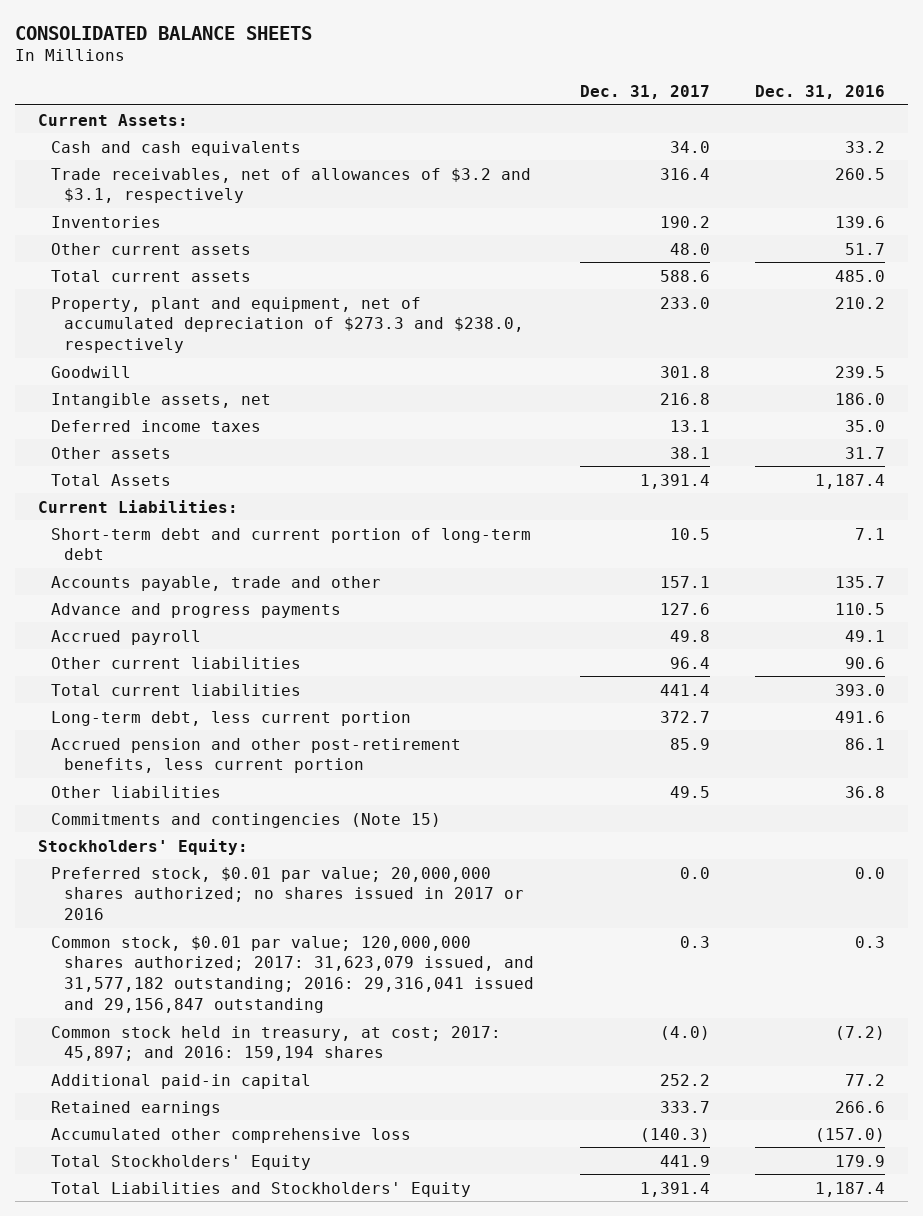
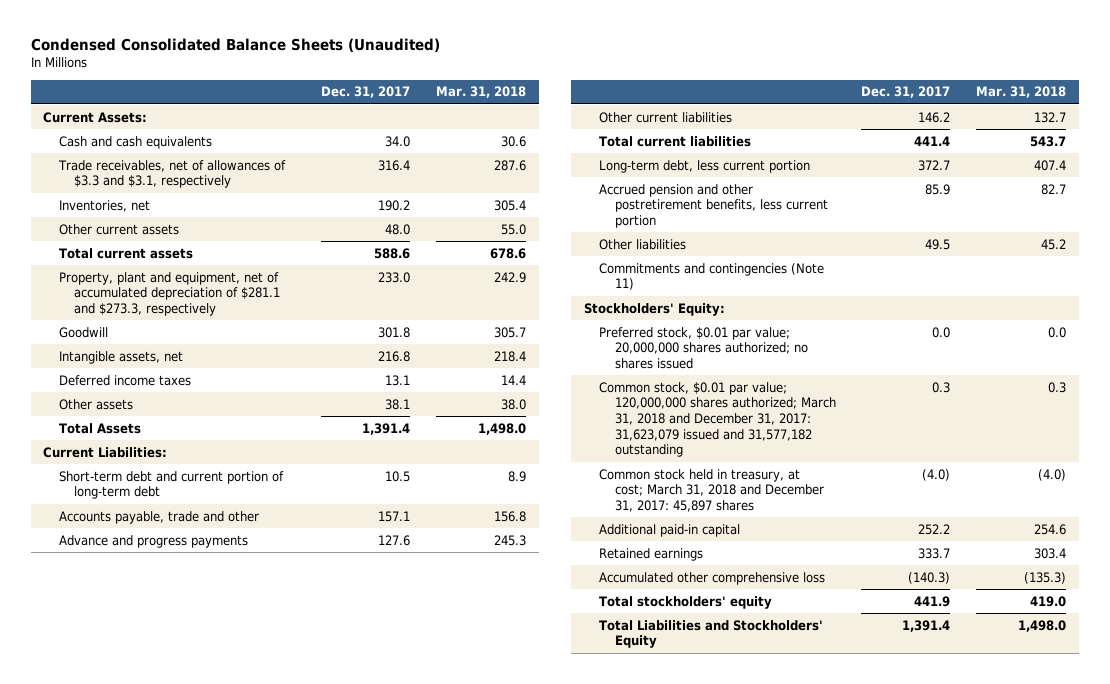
- CONSOLIDATED BALANCE SHEETS
+ Condensed Consolidated Balance Sheets (Unaudited)
- | Dec. 31, 2017 | Dec. 31, 2016
+ | Dec. 31, 2017 | Mar. 31, 2018
- Trade receivables, net of allowances of $3.2 and $3.1, respectively | 316.4 | 260.5
- Inventories | 190.2 | 139.6
+ Trade receivables, net of allowances of $3.3 and $3.1, respectively | 316.4 | 287.6
+ Inventories, net | 190.2 | 305.4
- Property, plant and equipment, net of accumulated depreciation of $273.3 and $238.0, respectively | 233.0 | 210.2
+ Property, plant and equipment, net of accumulated depreciation of $281.1 and $273.3, respectively | 233.0 | 242.9
- Accrued payroll | 49.8 | 49.1
- Other current liabilities | 96.4 | 90.6
+ Other current liabilities | 146.2 | 132.7
- Accrued pension and other post-retirement benefits, less current portion | 85.9 | 86.1
+ Accrued pension and other postretirement benefits, less current portion | 85.9 | 82.7
- Commitments and contingencies (Note 15)
+ Commitments and contingencies (Note 11)
- Preferred stock, $0.01 par value; 20,000,000 shares authorized; no shares issued in 2017 or 2016 | 0.0 | 0.0
- Common stock, $0.01 par value; 120,000,000 shares authorized; 2017: 31,623,079 issued, and 31,577,182 outstanding; 2016: 29,316,041 issued and 29,156,847 outstanding | 0.3 | 0.3
- Common stock held in treasury, at cost; 2017: 45,897; and 2016: 159,194 shares | (4.0) | (7.2)
+ Preferred stock, $0.01 par value; 20,000,000 shares authorized; no shares issued | 0.0 | 0.0
+ Common stock, $0.01 par value; 120,000,000 shares authorized; March 31, 2018 and December 31, 2017: 31,623,079 issued and 31,577,182 outstanding | 0.3 | 0.3
+ Common stock held in treasury, at cost; March 31, 2018 and December 31, 2017: 45,897 shares | (4.0) | (4.0)
- Total Stockholders' Equity | 441.9 | 179.9
+ Total stockholders' equity | 441.9 | 419.0

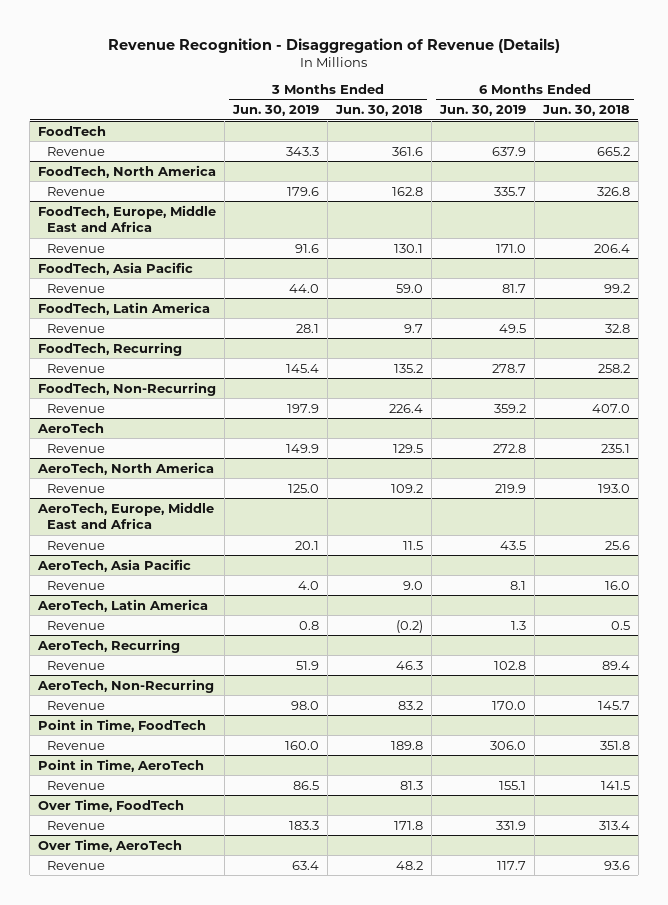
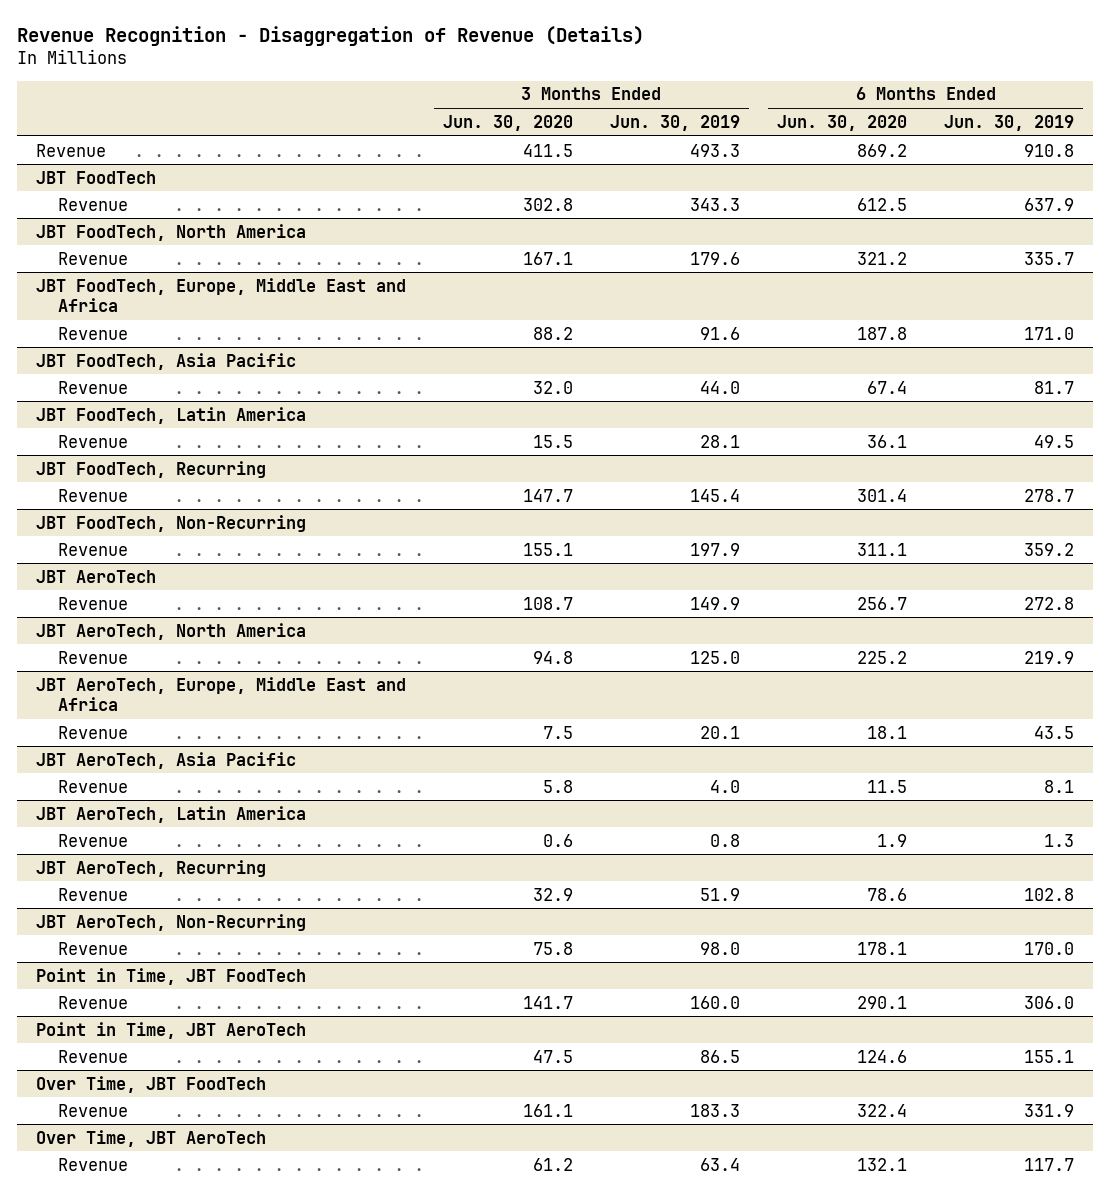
- | 3 Months Ended Jun. 30, 2019 | 3 Months Ended Jun. 30, 2018 | 6 Months Ended Jun. 30, 2019 | 6 Months Ended Jun. 30, 2018
+ | 3 Months Ended Jun. 30, 2020 | 3 Months Ended Jun. 30, 2019 | 6 Months Ended Jun. 30, 2020 | 6 Months Ended Jun. 30, 2019
- FoodTech
+ Revenue | 411.5 | 493.3 | 869.2 | 910.8
+ JBT FoodTech
- FoodTech, North America
+ JBT FoodTech, North America
- FoodTech, Europe, Middle East and Africa
+ JBT FoodTech, Europe, Middle East and Africa
- FoodTech, Asia Pacific
+ JBT FoodTech, Asia Pacific
- FoodTech, Latin America
+ JBT FoodTech, Latin America
- FoodTech, Recurring
+ JBT FoodTech, Recurring
- FoodTech, Non-Recurring
+ JBT FoodTech, Non-Recurring
- AeroTech
+ JBT AeroTech
- AeroTech, North America
+ JBT AeroTech, North America
- AeroTech, Europe, Middle East and Africa
+ JBT AeroTech, Europe, Middle East and Africa
- AeroTech, Asia Pacific
+ JBT AeroTech, Asia Pacific
- AeroTech, Latin America
+ JBT AeroTech, Latin America
- AeroTech, Recurring
+ JBT AeroTech, Recurring
- AeroTech, Non-Recurring
+ JBT AeroTech, Non-Recurring
- Point in Time, FoodTech
+ Point in Time, JBT FoodTech
- Point in Time, AeroTech
+ Point in Time, JBT AeroTech
- Over Time, FoodTech
+ Over Time, JBT FoodTech
- Over Time, AeroTech
+ Over Time, JBT AeroTech

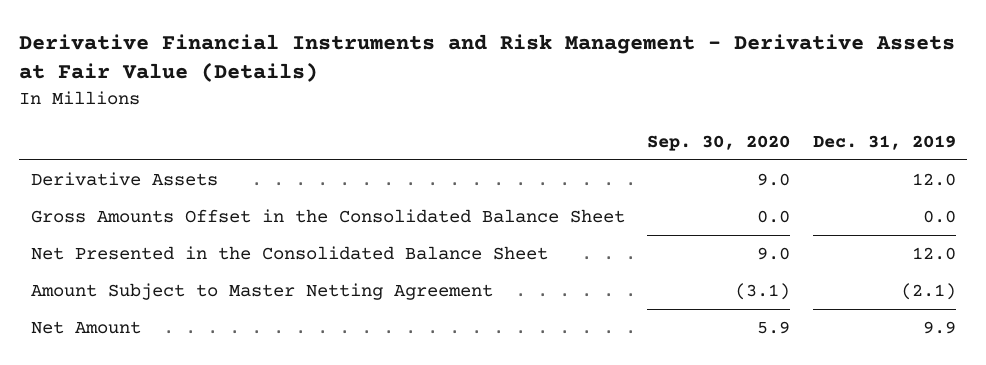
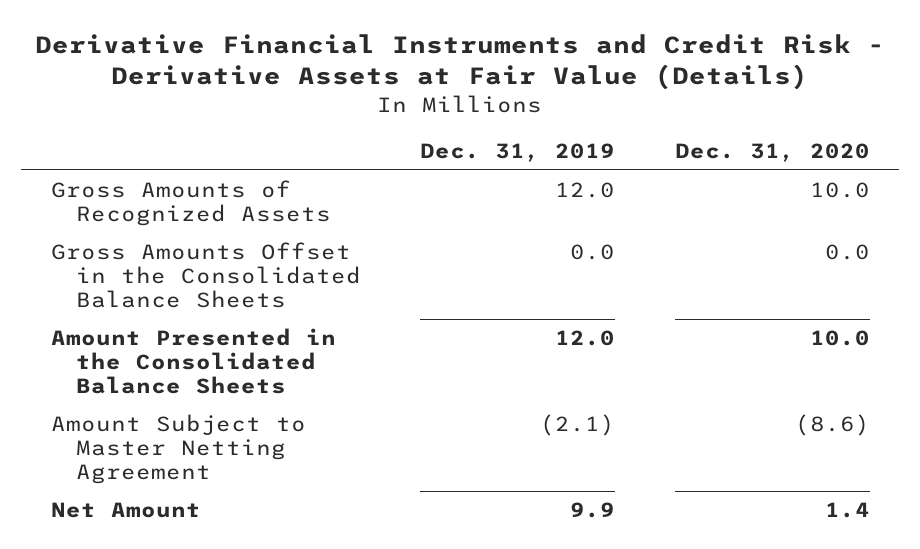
- Derivative Financial Instruments and Risk Management - Derivative Assets at Fair Value (Details)
+ Derivative Financial Instruments and Credit Risk - Derivative Assets at Fair Value (Details)
- | Sep. 30, 2020 | Dec. 31, 2019
+ | Dec. 31, 2019 | Dec. 31, 2020
- Derivative Assets | 9.0 | 12.0
- Gross Amounts Offset in the Consolidated Balance Sheet | 0.0 | 0.0
- Net Presented in the Consolidated Balance Sheet | 9.0 | 12.0
+ Gross Amounts of Recognized Assets | 12.0 | 10.0
+ Gross Amounts Offset in the Consolidated Balance Sheets | 0.0 | 0.0
+ Amount Presented in the Consolidated Balance Sheets | 12.0 | 10.0

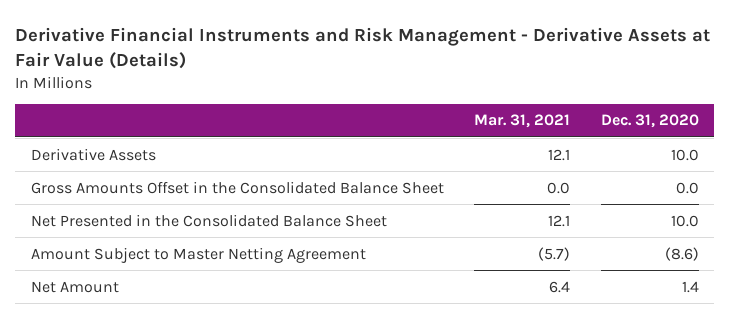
- Derivative Financial Instruments and Credit Risk - Derivative Assets at Fair Value (Details)
+ Derivative Financial Instruments and Risk Management - Derivative Assets at Fair Value (Details)
- | Dec. 31, 2019 | Dec. 31, 2020
+ | Mar. 31, 2021 | Dec. 31, 2020
- Gross Amounts of Recognized Assets | 12.0 | 10.0
- Gross Amounts Offset in the Consolidated Balance Sheets | 0.0 | 0.0
- Amount Presented in the Consolidated Balance Sheets | 12.0 | 10.0
+ Derivative Assets | 12.1 | 10.0
+ Gross Amounts Offset in the Consolidated Balance Sheet | 0.0 | 0.0
+ Net Presented in the Consolidated Balance Sheet | 12.1 | 10.0

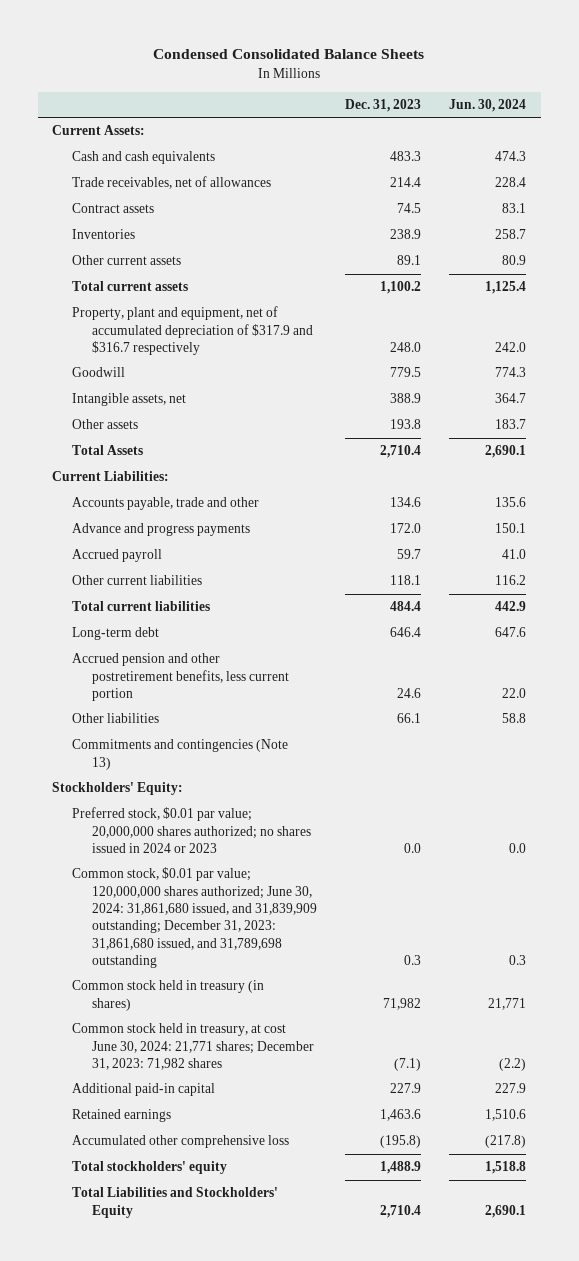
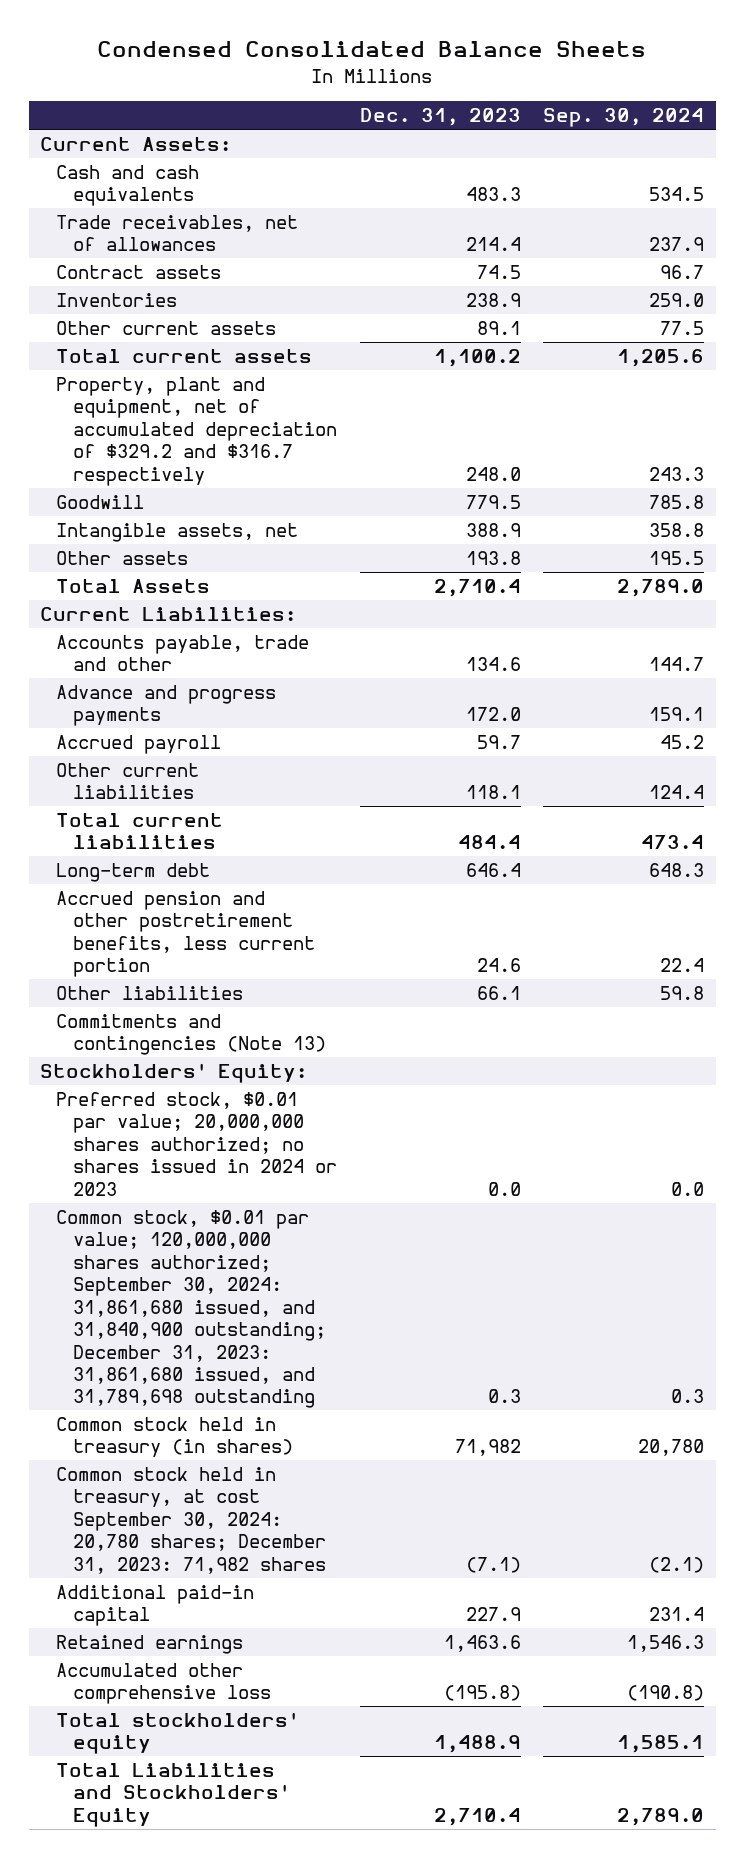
- | Dec. 31, 2023 | Jun. 30, 2024
+ | Dec. 31, 2023 | Sep. 30, 2024
- Property, plant and equipment, net of accumulated depreciation of $317.9 and $316.7 respectively | 248.0 | 242.0
+ Property, plant and equipment, net of accumulated depreciation of $329.2 and $316.7 respectively | 248.0 | 243.3
- Common stock, $0.01 par value; 120,000,000 shares authorized; June 30, 2024: 31,861,680 issued, and 31,839,909 outstanding; December 31, 2023: 31,861,680 issued, and 31,789,698 outstanding | 0.3 | 0.3
+ Common stock, $0.01 par value; 120,000,000 shares authorized; September 30, 2024: 31,861,680 issued, and 31,840,900 outstanding; December 31, 2023: 31,861,680 issued, and 31,789,698 outstanding | 0.3 | 0.3
- Common stock held in treasury, at cost June 30, 2024: 21,771 shares; December 31, 2023: 71,982 shares | (7.1) | (2.2)
+ Common stock held in treasury, at cost September 30, 2024: 20,780 shares; December 31, 2023: 71,982 shares | (7.1) | (2.1)

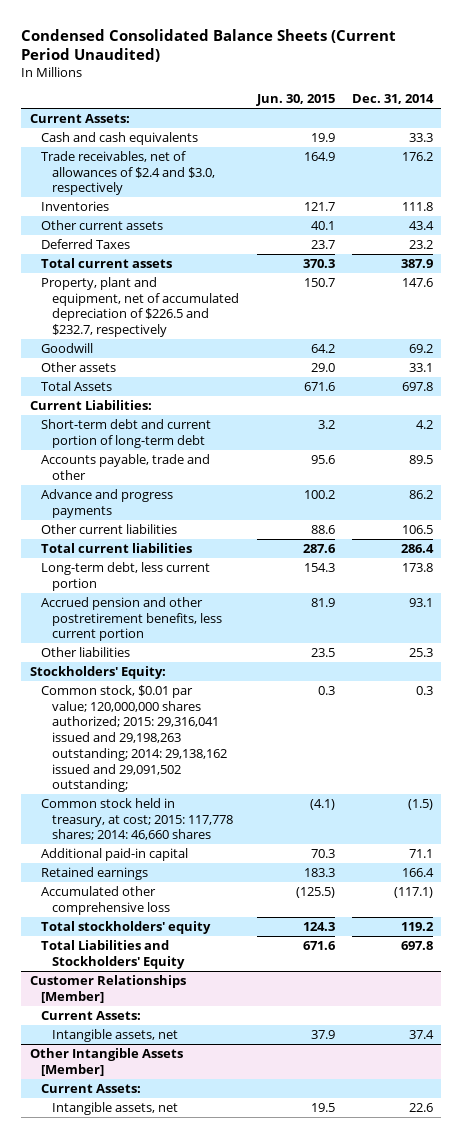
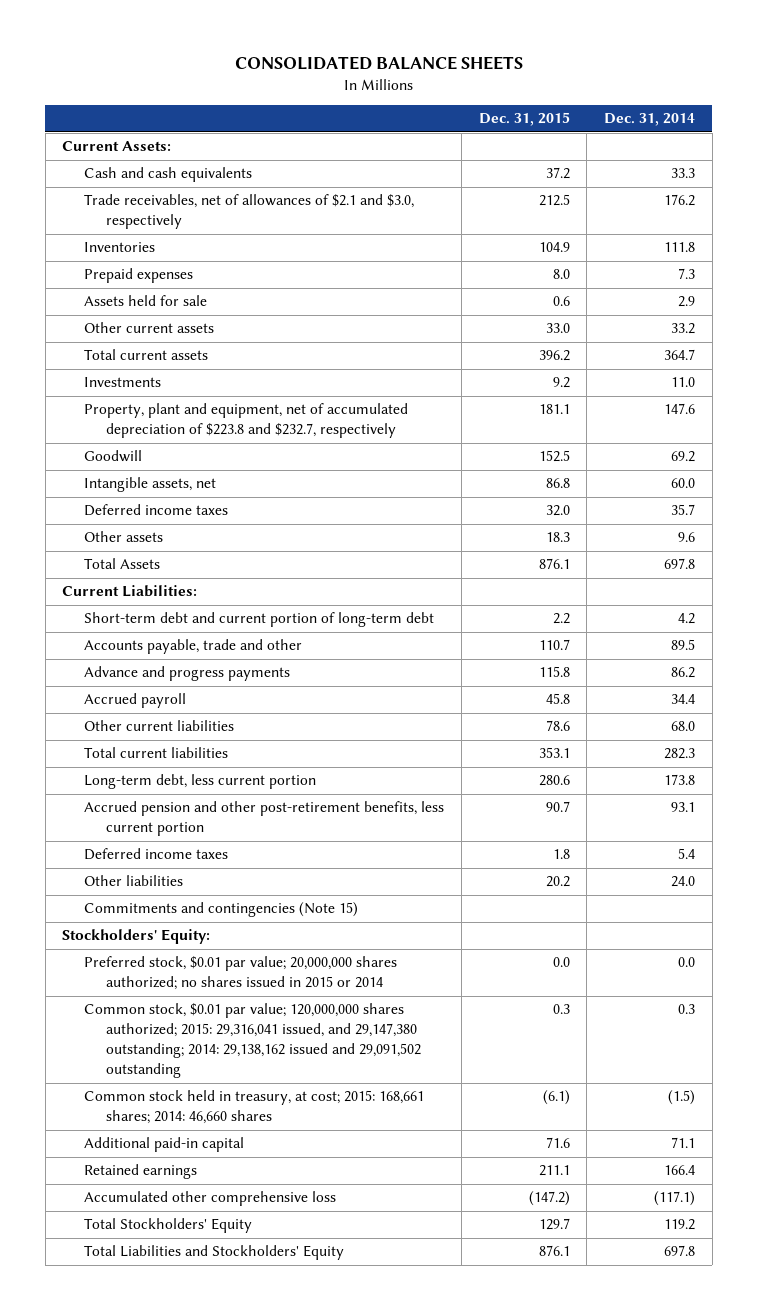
- Condensed Consolidated Balance Sheets (Current Period Unaudited)
+ CONSOLIDATED BALANCE SHEETS
- | Jun. 30, 2015 | Dec. 31, 2014
+ | Dec. 31, 2015 | Dec. 31, 2014
- Trade receivables, net of allowances of $2.4 and $3.0, respectively | 164.9 | 176.2
+ Trade receivables, net of allowances of $2.1 and $3.0, respectively | 212.5 | 176.2
- Other current assets | 40.1 | 43.4
- Deferred Taxes | 23.7 | 23.2
- Total current assets | 370.3 | 387.9
- Property, plant and equipment, net of accumulated depreciation of $226.5 and $232.7, respectively | 150.7 | 147.6
+ Prepaid expenses | 8.0 | 7.3
+ Assets held for sale | 0.6 | 2.9
+ Other current assets | 33.0 | 33.2
+ Total current assets | 396.2 | 364.7
+ Investments | 9.2 | 11.0
+ Property, plant and equipment, net of accumulated depreciation of $223.8 and $232.7, respectively | 181.1 | 147.6
- Other assets | 29.0 | 33.1
+ Intangible assets, net | 86.8 | 60.0
+ Deferred income taxes | 32.0 | 35.7
+ Other assets | 18.3 | 9.6
- Other current liabilities | 88.6 | 106.5
- Total current liabilities | 287.6 | 286.4
+ Accrued payroll | 45.8 | 34.4
+ Other current liabilities | 78.6 | 68.0
+ Total current liabilities | 353.1 | 282.3
- Accrued pension and other postretirement benefits, less current portion | 81.9 | 93.1
- Other liabilities | 23.5 | 25.3
+ Accrued pension and other post-retirement benefits, less current portion | 90.7 | 93.1
+ Deferred income taxes | 1.8 | 5.4
+ Other liabilities | 20.2 | 24.0
+ Commitments and contingencies (Note 15)
- Common stock, $0.01 par value; 120,000,000 shares authorized; 2015: 29,316,041 issued and 29,198,263 outstanding; 2014: 29,138,162 issued and 29,091,502 outstanding; | 0.3 | 0.3
- Common stock held in treasury, at cost; 2015: 117,778 shares; 2014: 46,660 shares | (4.1) | (1.5)
+ Preferred stock, $0.01 par value; 20,000,000 shares authorized; no shares issued in 2015 or 2014 | 0.0 | 0.0
+ Common stock, $0.01 par value; 120,000,000 shares authorized; 2015: 29,316,041 issued, and 29,147,380 outstanding; 2014: 29,138,162 issued and 29,091,502 outstanding | 0.3 | 0.3
+ Common stock held in treasury, at cost; 2015: 168,661 shares; 2014: 46,660 shares | (6.1) | (1.5)
- Total stockholders' equity | 124.3 | 119.2
+ Total Stockholders' Equity | 129.7 | 119.2
- Customer Relationships [Member]
- Current Assets:
- Intangible assets, net | 37.9 | 37.4
- Other Intangible Assets [Member]
- Current Assets:
- Intangible assets, net | 19.5 | 22.6

